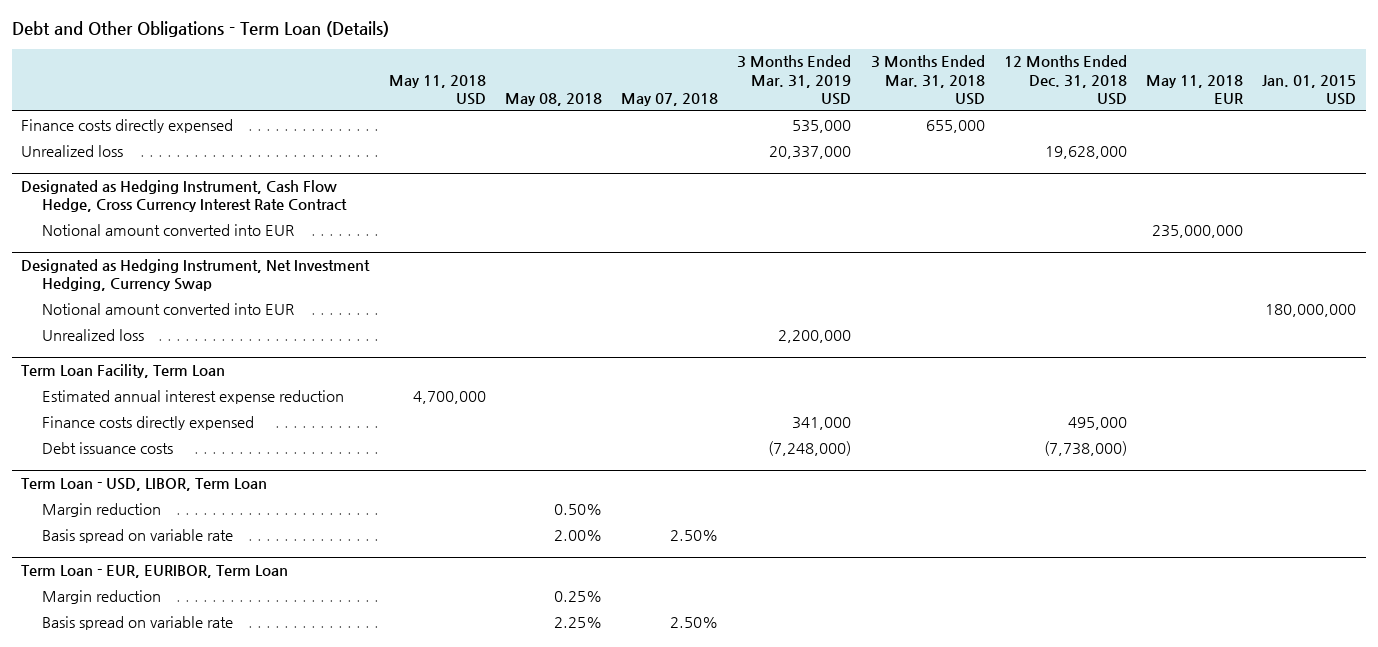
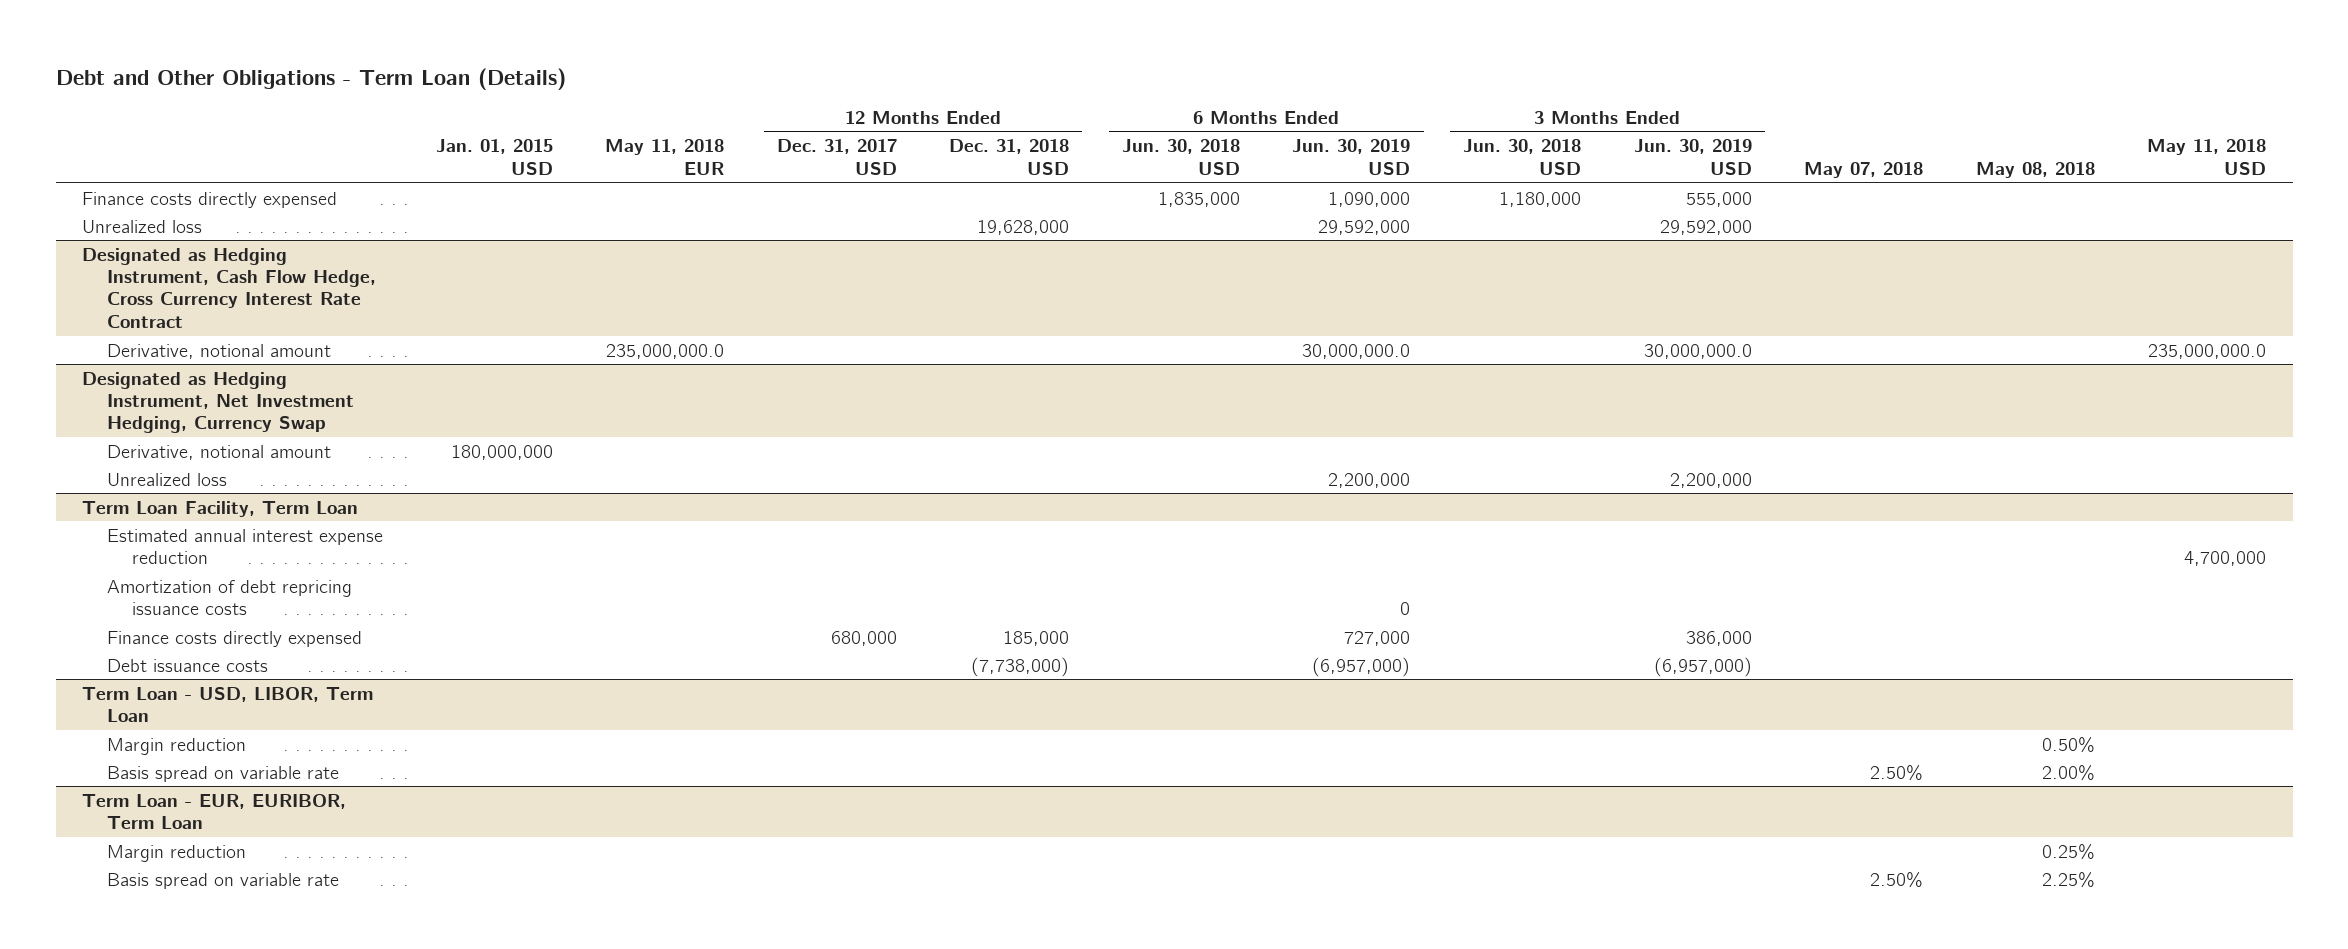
- | May 11, 2018 USD | May 08, 2018 | May 07, 2018 | 3 Months Ended Mar. 31, 2019 USD | 3 Months Ended Mar. 31, 2018 USD | 12 Months Ended Dec. 31, 2018 USD | May 11, 2018 EUR | Jan. 01, 2015 USD
+ | Jan. 01, 2015 USD | May 11, 2018 EUR | 12 Months Ended Dec. 31, 2017 USD | 12 Months Ended Dec. 31, 2018 USD | 6 Months Ended Jun. 30, 2018 USD | 6 Months Ended Jun. 30, 2019 USD | 3 Months Ended Jun. 30, 2018 USD | 3 Months Ended Jun. 30, 2019 USD | May 07, 2018 | May 08, 2018 | May 11, 2018 USD
@ Designated as Hedging Instrument, Cash Flow Hedge, Cross Currency Interest Rate Contract
- Notional amount converted into EUR | | | | | | | 235,000,000 |
+ Derivative, notional amount | | 235,000,000.0 | | | | 30,000,000.0 | | 30,000,000.0 | | | 235,000,000.0
@ Designated as Hedging Instrument, Net Investment Hedging, Currency Swap
- Notional amount converted into EUR | | | | | | | | 180,000,000
+ Derivative, notional amount | 180,000,000 | | | | | | | | | |
@ Term Loan Facility, Term Loan
- Finance costs directly expensed | | | | 341,000 | | 495,000 | |
+ Amortization of debt repricing issuance costs | | | | | | 0 | | | | |
+ Finance costs directly expensed | | | 680,000 | 185,000 | | 727,000 | | 386,000 | | |

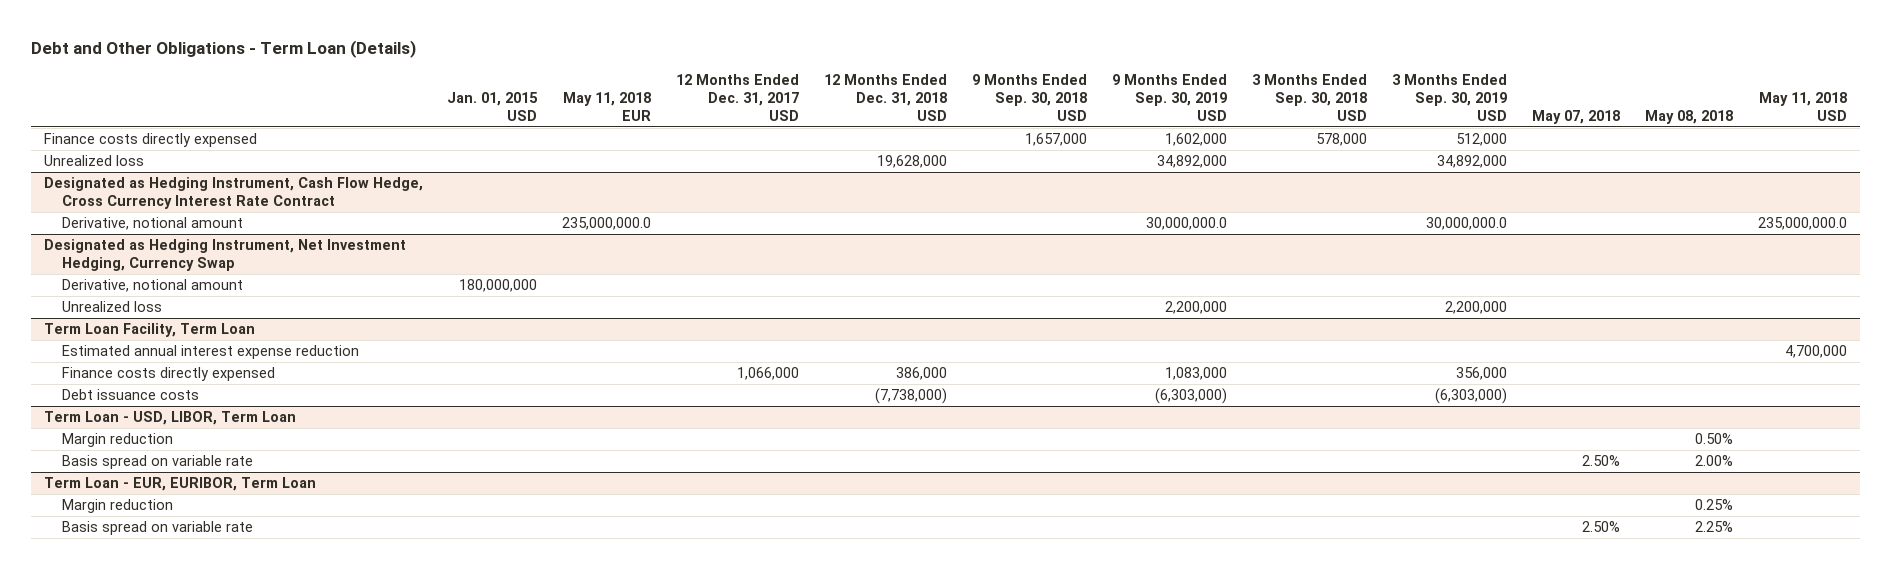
- | Jan. 01, 2015 USD | May 11, 2018 EUR | 12 Months Ended Dec. 31, 2017 USD | 12 Months Ended Dec. 31, 2018 USD | 6 Months Ended Jun. 30, 2018 USD | 6 Months Ended Jun. 30, 2019 USD | 3 Months Ended Jun. 30, 2018 USD | 3 Months Ended Jun. 30, 2019 USD | May 07, 2018 | May 08, 2018 | May 11, 2018 USD
+ | Jan. 01, 2015 USD | May 11, 2018 EUR | 12 Months Ended Dec. 31, 2017 USD | 12 Months Ended Dec. 31, 2018 USD | 9 Months Ended Sep. 30, 2018 USD | 9 Months Ended Sep. 30, 2019 USD | 3 Months Ended Sep. 30, 2018 USD | 3 Months Ended Sep. 30, 2019 USD | May 07, 2018 | May 08, 2018 | May 11, 2018 USD
@ Term Loan Facility, Term Loan
- Amortization of debt repricing issuance costs | | | | | | 0 | | | | |
- Finance costs directly expensed | | | 680,000 | 185,000 | | 727,000 | | 386,000 | | |
+ Finance costs directly expensed | | | 1,066,000 | 386,000 | | 1,083,000 | | 356,000 | | |

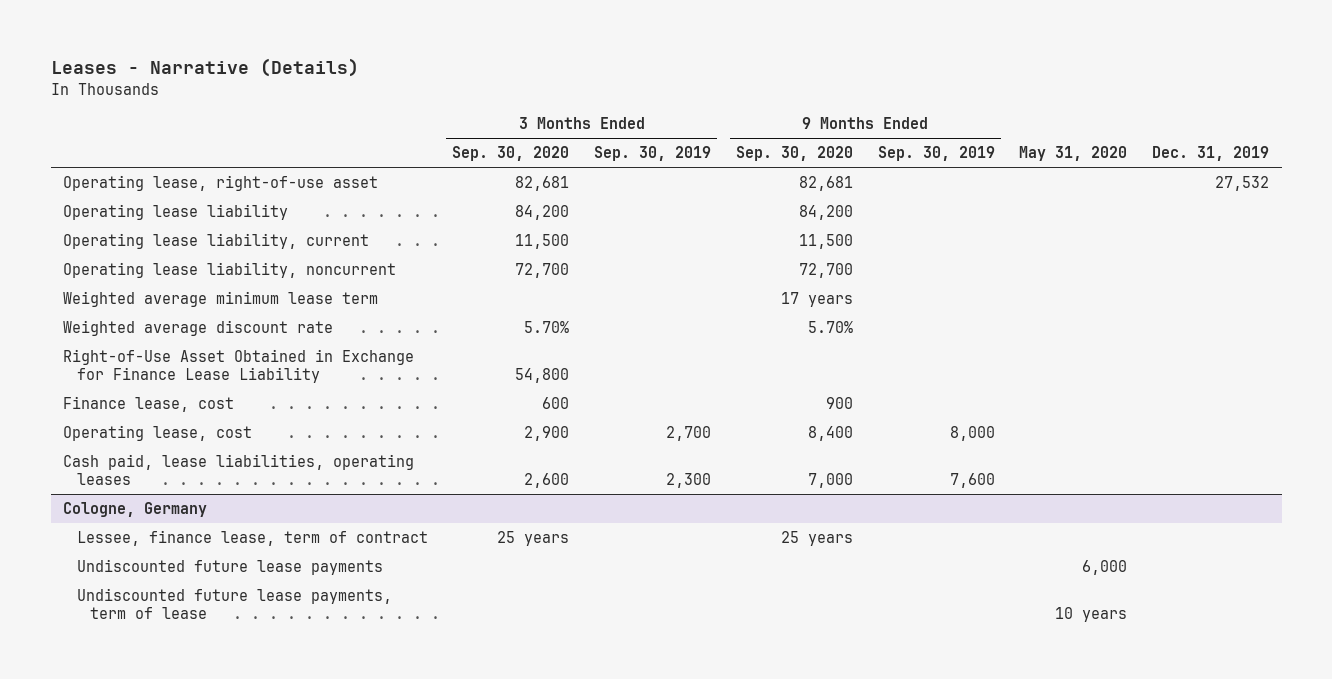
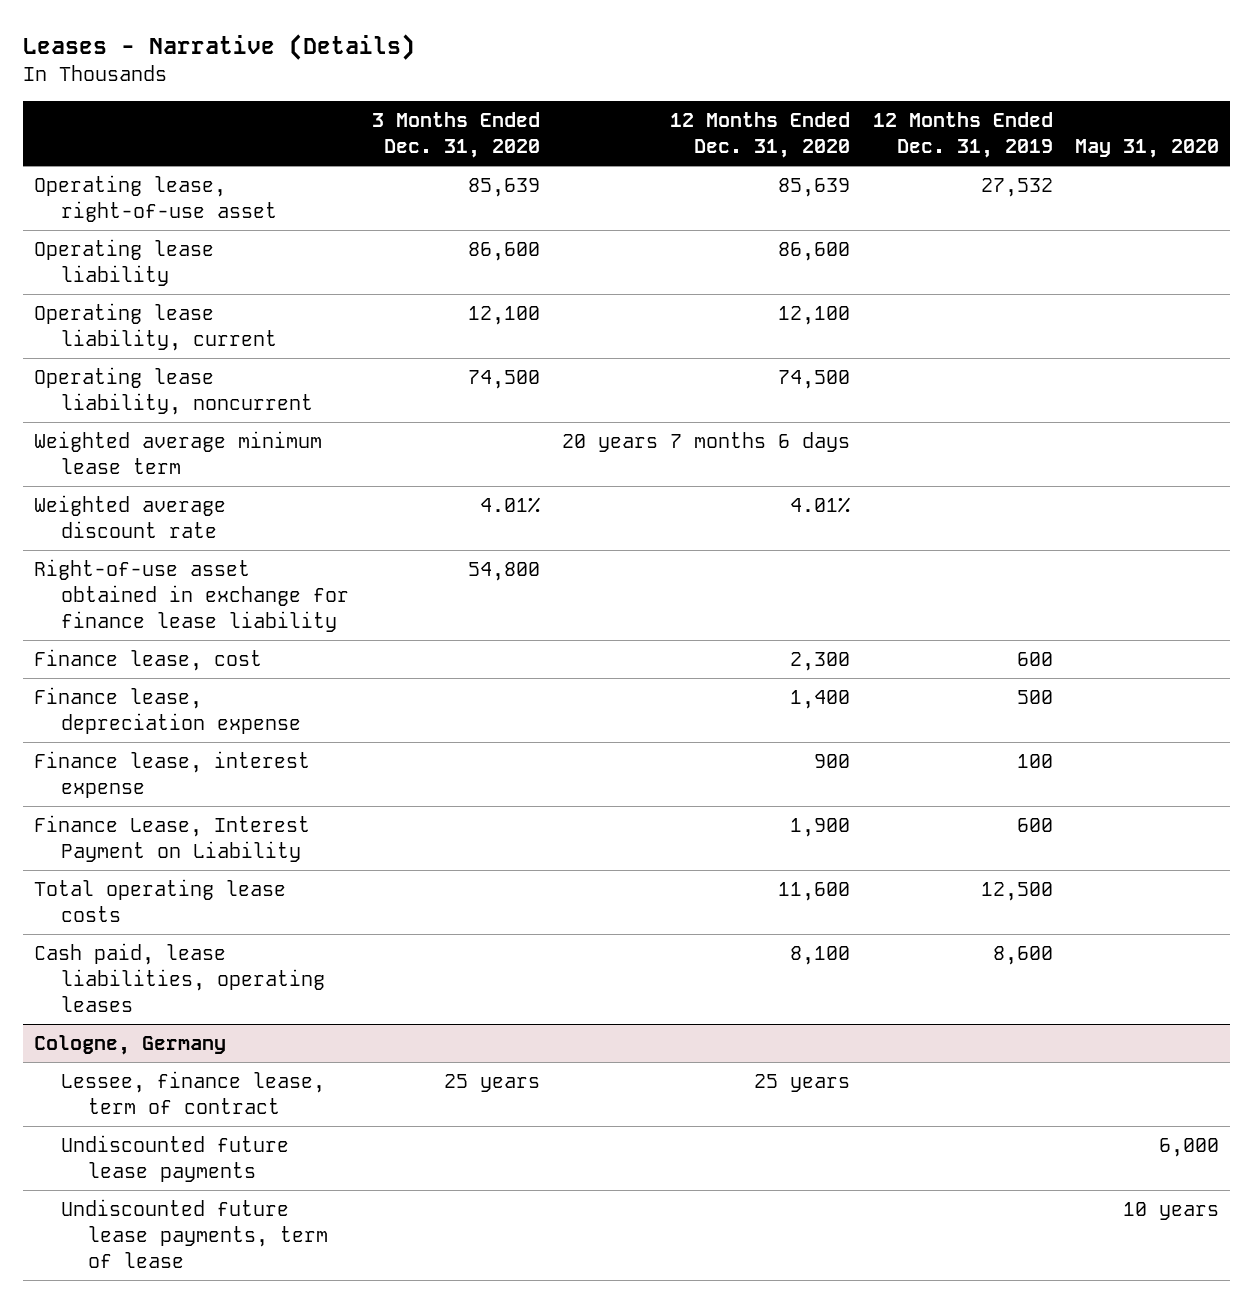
- | 3 Months Ended Sep. 30, 2020 | 3 Months Ended Sep. 30, 2019 | 9 Months Ended Sep. 30, 2020 | 9 Months Ended Sep. 30, 2019 | May 31, 2020 | Dec. 31, 2019
+ | 3 Months Ended Dec. 31, 2020 | 12 Months Ended Dec. 31, 2020 | 12 Months Ended Dec. 31, 2019 | May 31, 2020
- Right-of-Use Asset Obtained in Exchange for Finance Lease Liability | 54,800 | | | | |
+ Right-of-use asset obtained in exchange for finance lease liability | 54,800 | | |
- Operating lease, cost | 2,900 | 2,700 | 8,400 | 8,000 | |
+ Finance lease, depreciation expense | | 1,400 | 500 |
+ Finance lease, interest expense | | 900 | 100 |
+ Finance Lease, Interest Payment on Liability | | 1,900 | 600 |
+ Total operating lease costs | | 11,600 | 12,500 |

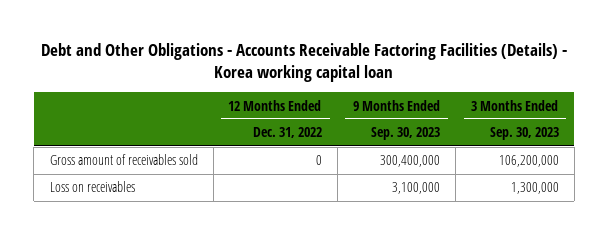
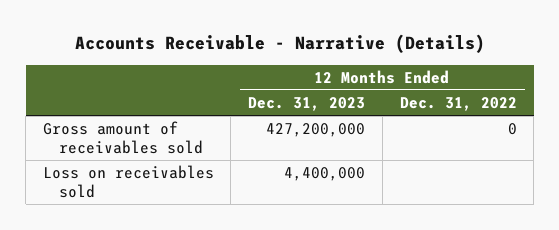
- Debt and Other Obligations - Accounts Receivable Factoring Facilities (Details) - Korea working capital loan
+ Accounts Receivable - Narrative (Details)
- | 12 Months Ended Dec. 31, 2022 | 9 Months Ended Sep. 30, 2023 | 3 Months Ended Sep. 30, 2023
+ | 12 Months Ended Dec. 31, 2023 | 12 Months Ended Dec. 31, 2022
- Loss on receivables | | 3,100,000 | 1,300,000
+ Loss on receivables sold | 4,400,000 |

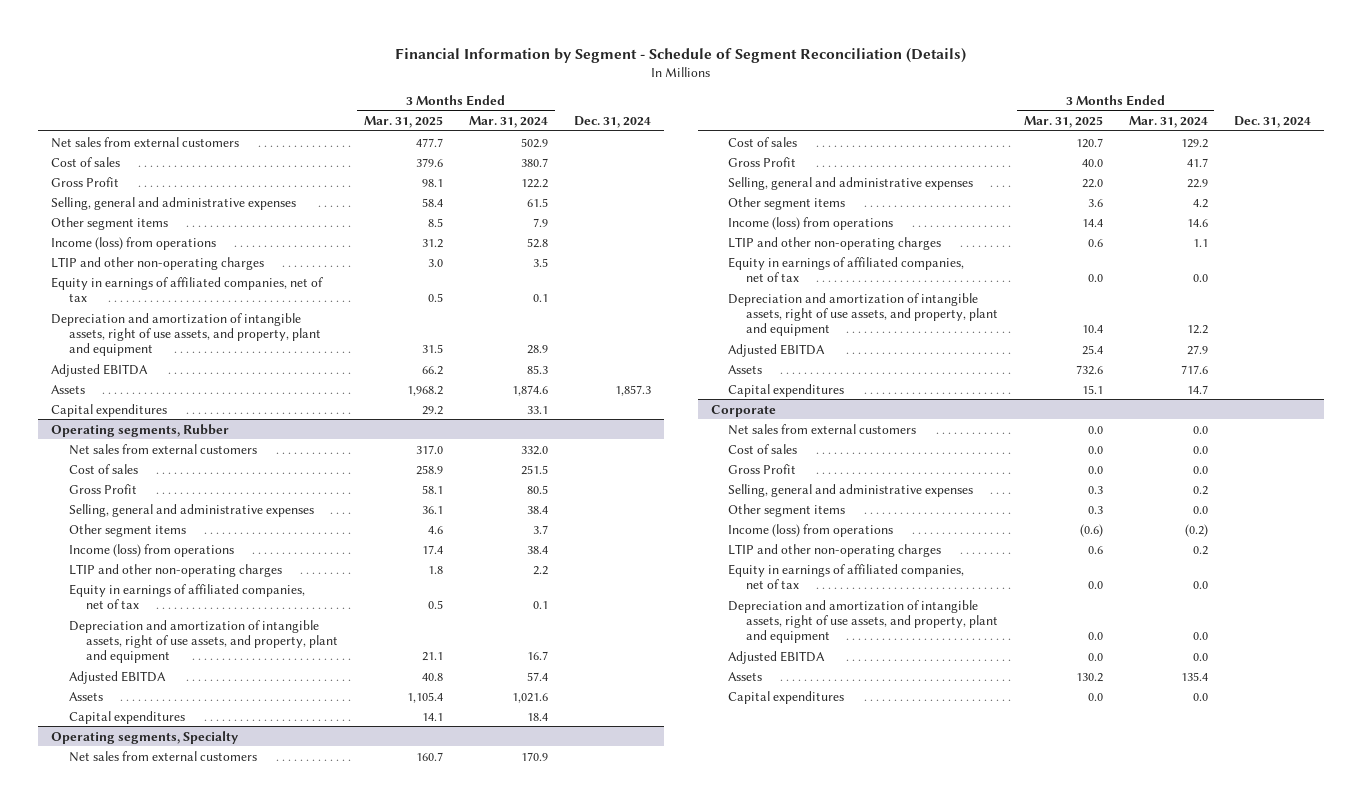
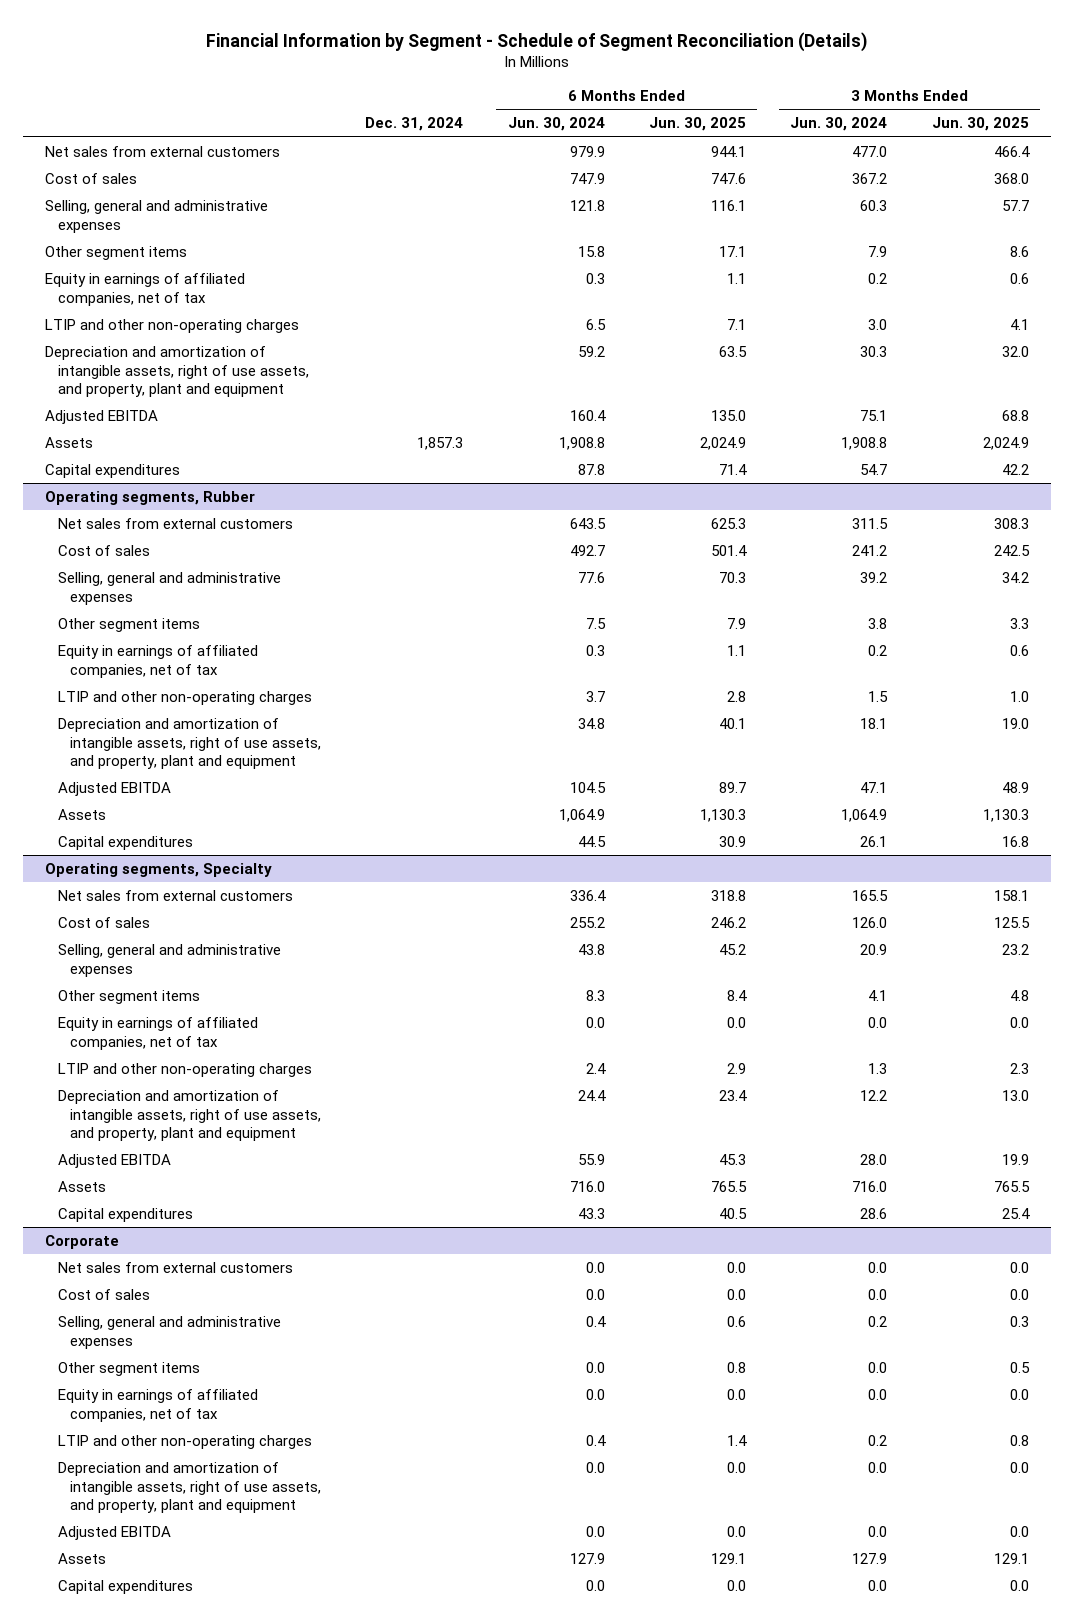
- | 3 Months Ended Mar. 31, 2025 | 3 Months Ended Mar. 31, 2024 | Dec. 31, 2024
+ | Dec. 31, 2024 | 6 Months Ended Jun. 30, 2024 | 6 Months Ended Jun. 30, 2025 | 3 Months Ended Jun. 30, 2024 | 3 Months Ended Jun. 30, 2025
- Gross Profit | 98.1 | 122.2 |
- Income (loss) from operations | 31.2 | 52.8 |
moved down: LTIP and other non-operating charges | | 6.5 | 7.1 | 3.0 | 4.1
@ Operating segments, Rubber
- Gross Profit | 58.1 | 80.5 |
- Income (loss) from operations | 17.4 | 38.4 |
moved down: LTIP and other non-operating charges | | 3.7 | 2.8 | 1.5 | 1.0
@ Operating segments, Specialty
- Gross Profit | 40.0 | 41.7 |
- Income (loss) from operations | 14.4 | 14.6 |
moved down: LTIP and other non-operating charges | | 2.4 | 2.9 | 1.3 | 2.3
@ Corporate
- Gross Profit | 0.0 | 0.0 |
- Income (loss) from operations | (0.6) | (0.2) |
moved down: LTIP and other non-operating charges | | 0.4 | 1.4 | 0.2 | 0.8

